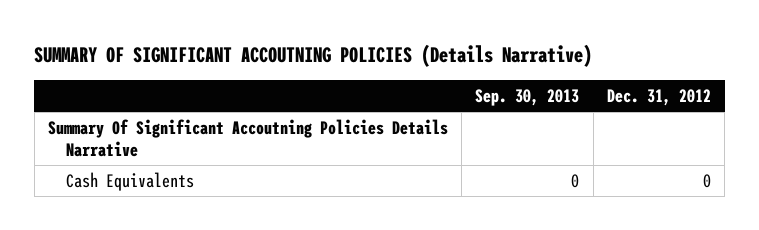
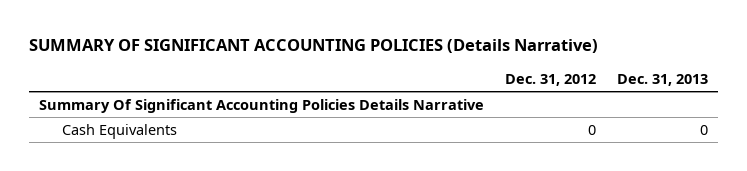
- SUMMARY OF SIGNIFICANT ACCOUTNING POLICIES (Details Narrative)
+ SUMMARY OF SIGNIFICANT ACCOUNTING POLICIES (Details Narrative)
- | Sep. 30, 2013 | Dec. 31, 2012
+ | Dec. 31, 2012 | Dec. 31, 2013
- Summary Of Significant Accoutning Policies Details Narrative
+ Summary Of Significant Accounting Policies Details Narrative

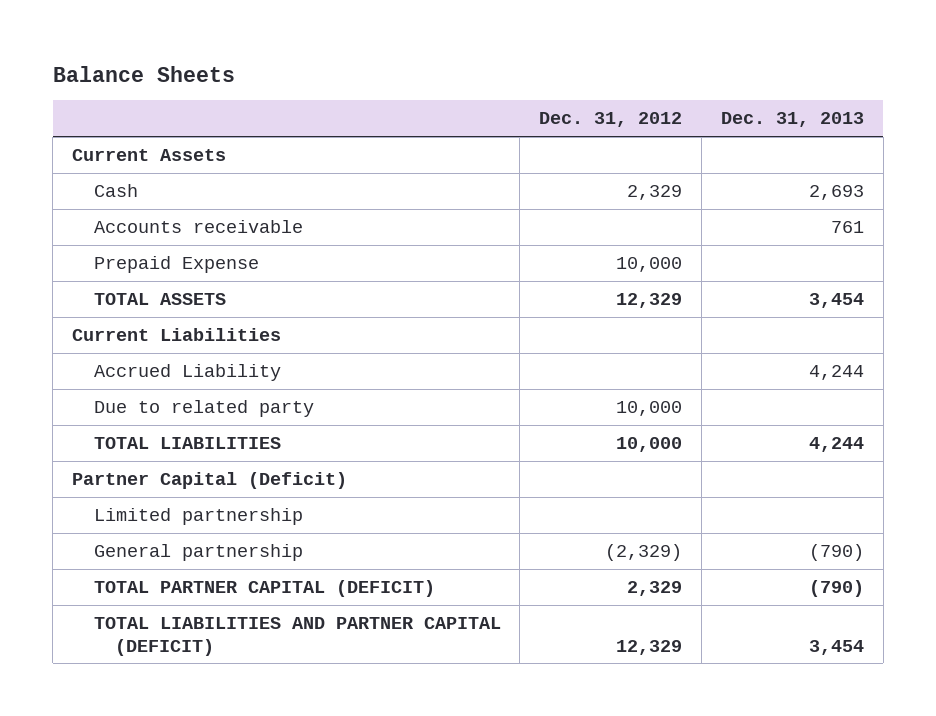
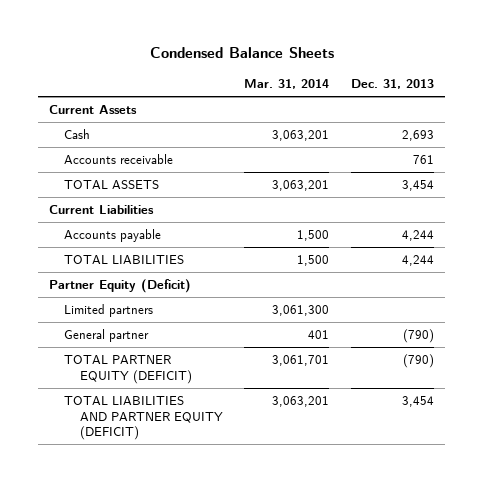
- Balance Sheets
+ Condensed Balance Sheets
- | Dec. 31, 2012 | Dec. 31, 2013
+ | Mar. 31, 2014 | Dec. 31, 2013
- Prepaid Expense | 10,000 |
- Accrued Liability | | 4,244
- Due to related party | 10,000 |
+ Accounts payable | 1,500 | 4,244
- Partner Capital (Deficit)
- Limited partnership
- General partnership | (2,329) | (790)
- TOTAL PARTNER CAPITAL (DEFICIT) | 2,329 | (790)
- TOTAL LIABILITIES AND PARTNER CAPITAL (DEFICIT) | 12,329 | 3,454
+ Partner Equity (Deficit)
+ Limited partners | 3,061,300 |
+ General partner | 401 | (790)
+ TOTAL PARTNER EQUITY (DEFICIT) | 3,061,701 | (790)
+ TOTAL LIABILITIES AND PARTNER EQUITY (DEFICIT) | 3,063,201 | 3,454

